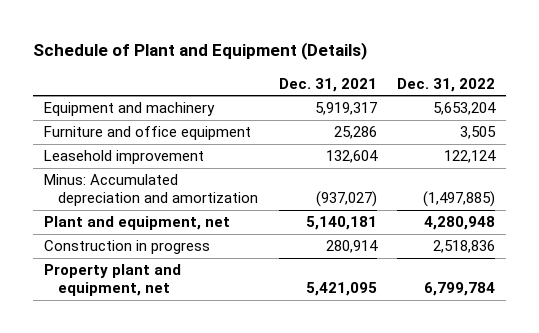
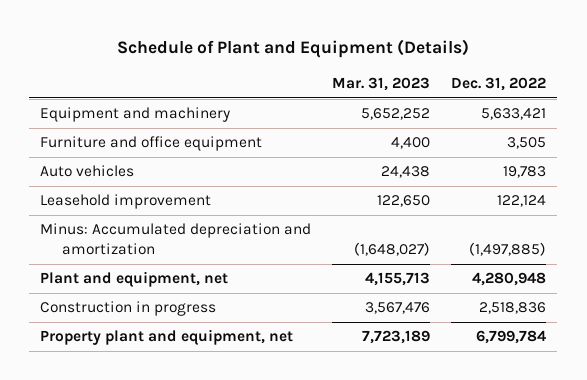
- | Dec. 31, 2021 | Dec. 31, 2022
+ | Mar. 31, 2023 | Dec. 31, 2022
- Equipment and machinery | 5,919,317 | 5,653,204
+ Equipment and machinery | 5,652,252 | 5,633,421
+ Auto vehicles | 24,438 | 19,783

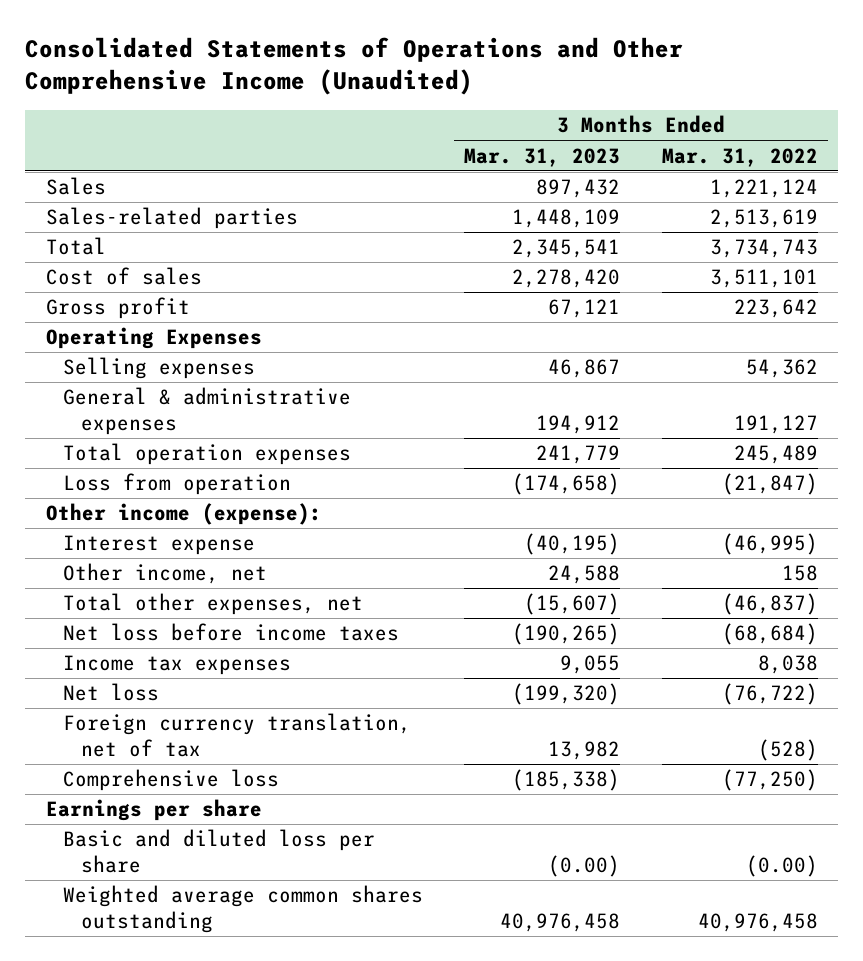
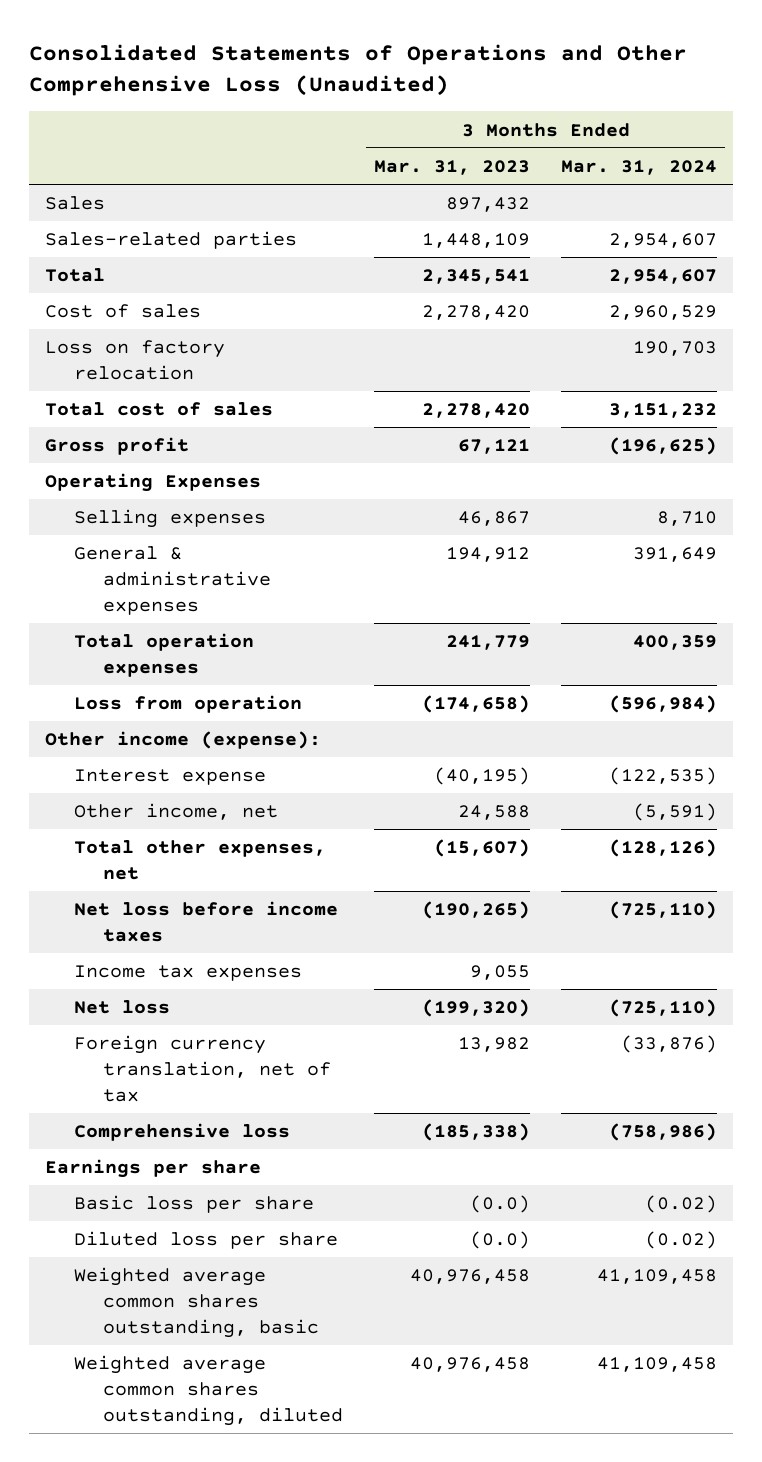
- Consolidated Statements of Operations and Other Comprehensive Income (Unaudited)
+ Consolidated Statements of Operations and Other Comprehensive Loss (Unaudited)
- | 3 Months Ended Mar. 31, 2023 | 3 Months Ended Mar. 31, 2022
+ | 3 Months Ended Mar. 31, 2023 | 3 Months Ended Mar. 31, 2024
+ Loss on factory relocation | | 190,703
+ Total cost of sales | 2,278,420 | 3,151,232
- Basic and diluted loss per share | (0.00) | (0.00)
- Weighted average common shares outstanding | 40,976,458 | 40,976,458
+ Basic loss per share | (0.0) | (0.02)
+ Diluted loss per share | (0.0) | (0.02)
+ Weighted average common shares outstanding, basic | 40,976,458 | 41,109,458
+ Weighted average common shares outstanding, diluted | 40,976,458 | 41,109,458

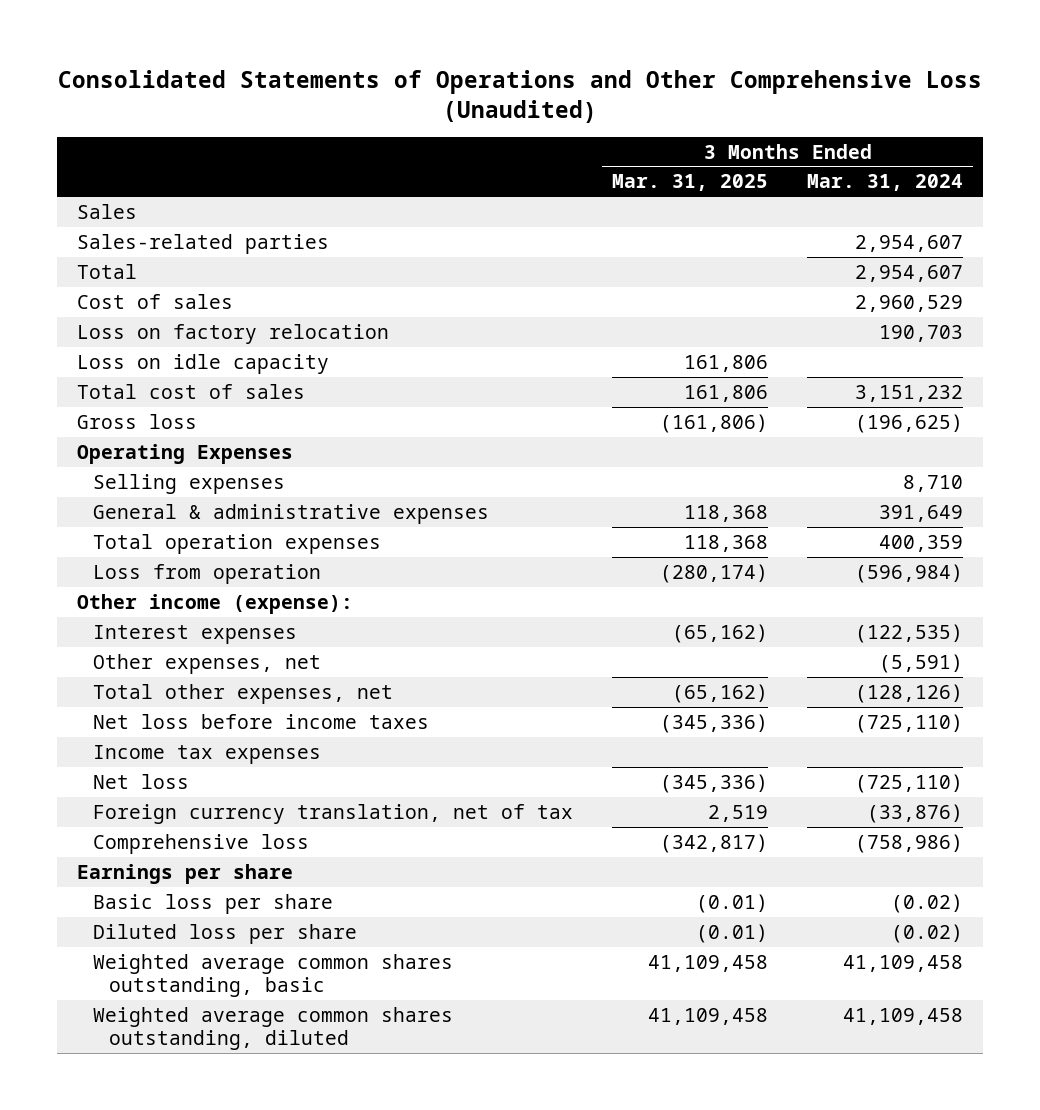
- | 3 Months Ended Mar. 31, 2023 | 3 Months Ended Mar. 31, 2024
+ | 3 Months Ended Mar. 31, 2025 | 3 Months Ended Mar. 31, 2024
+ Loss on idle capacity | 161,806 |
- Gross profit | 67,121 | (196,625)
+ Gross loss | (161,806) | (196,625)
- Interest expense | (40,195) | (122,535)
- Other income, net | 24,588 | (5,591)
+ Interest expenses | (65,162) | (122,535)
+ Other expenses, net | | (5,591)

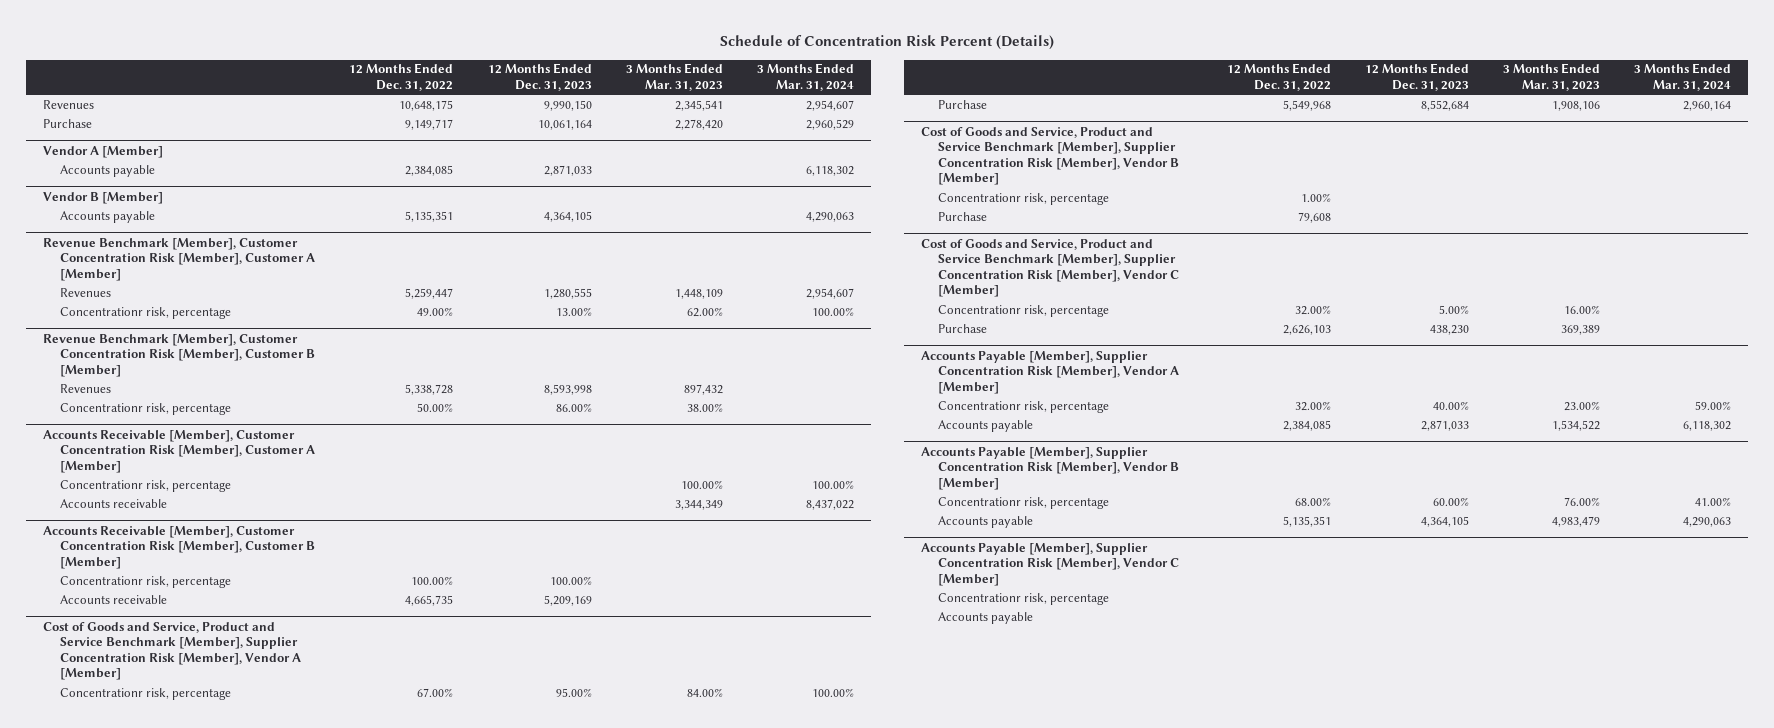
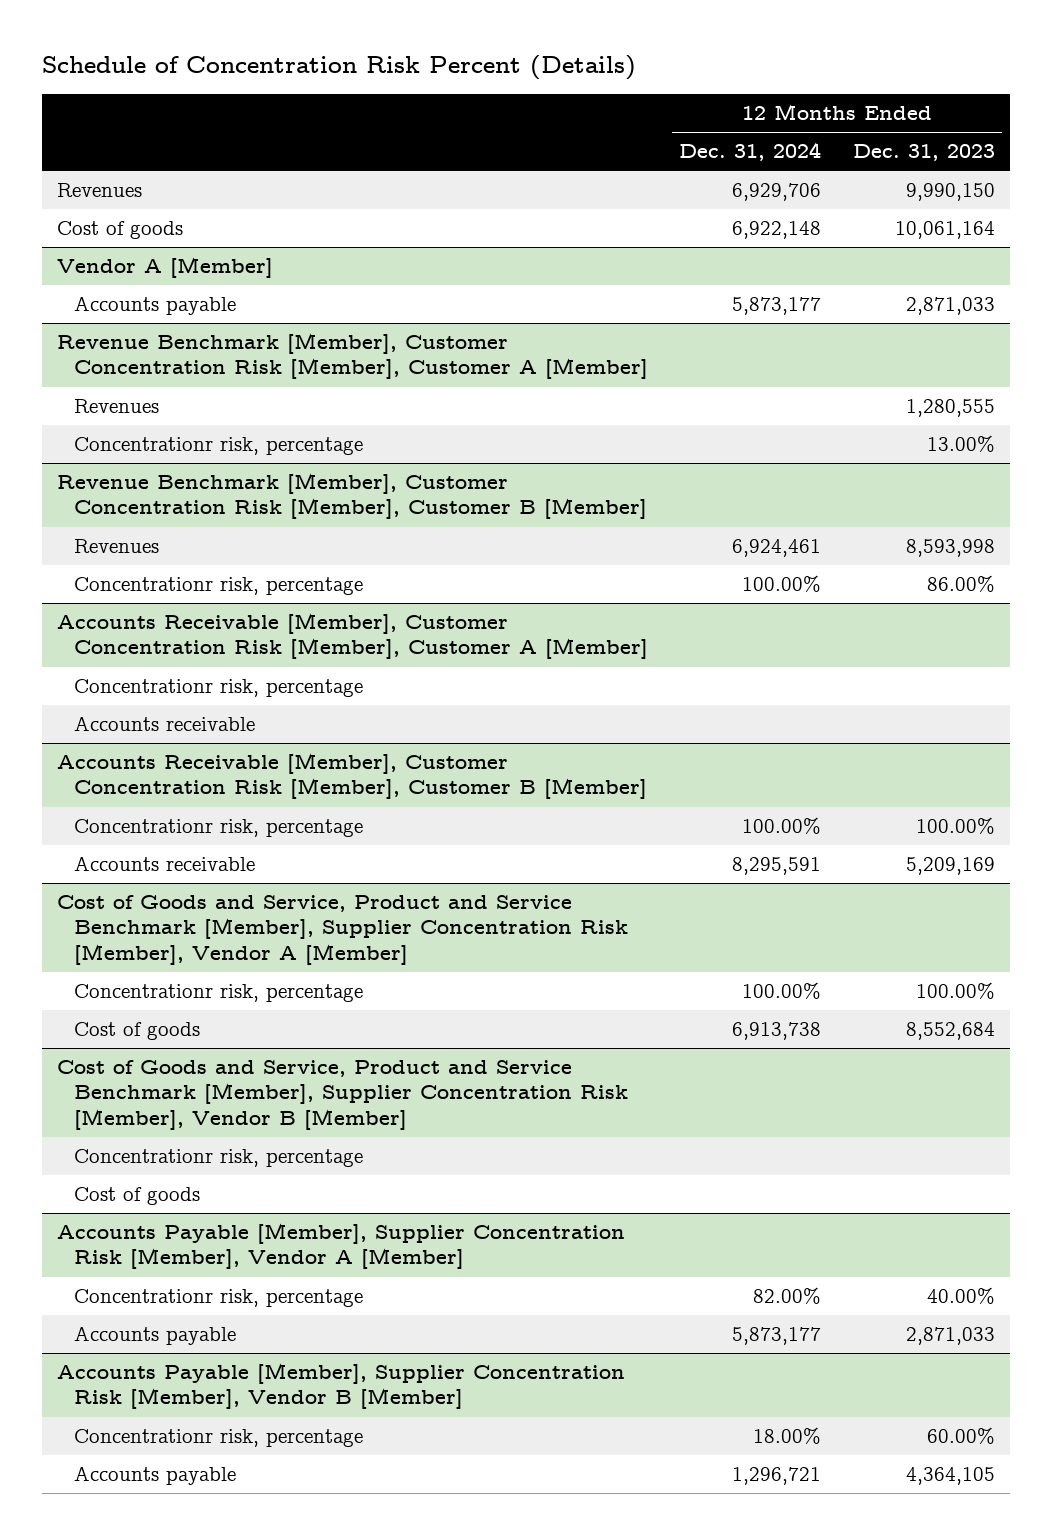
- | 12 Months Ended Dec. 31, 2022 | 12 Months Ended Dec. 31, 2023 | 3 Months Ended Mar. 31, 2023 | 3 Months Ended Mar. 31, 2024
+ | 12 Months Ended Dec. 31, 2024 | 12 Months Ended Dec. 31, 2023
- Purchase | 9,149,717 | 10,061,164 | 2,278,420 | 2,960,529
+ Cost of goods | 6,922,148 | 10,061,164
- Vendor B [Member]
- Accounts payable | 5,135,351 | 4,364,105 | | 4,290,063
@ Cost of Goods and Service, Product and Service Benchmark [Member], Supplier Concentration Risk [Member], Vendor A [Member]
- Concentrationr risk, percentage | 67.00% | 95.00% | 84.00% | 100.00%
- Purchase | 5,549,968 | 8,552,684 | 1,908,106 | 2,960,164
+ Concentrationr risk, percentage | 100.00% | 100.00%
+ Cost of goods | 6,913,738 | 8,552,684
@ Cost of Goods and Service, Product and Service Benchmark [Member], Supplier Concentration Risk [Member], Vendor B [Member]
- Purchase | 79,608 | | |
- Cost of Goods and Service, Product and Service Benchmark [Member], Supplier Concentration Risk [Member], Vendor C [Member]
- Concentrationr risk, percentage | 32.00% | 5.00% | 16.00% |
- Purchase | 2,626,103 | 438,230 | 369,389 |
@ Cost of Goods and Service, Product and Service Benchmark [Member], Supplier Concentration Risk [Member], Vendor B [Member]
+ Cost of goods
- Accounts Payable [Member], Supplier Concentration Risk [Member], Vendor C [Member]
- Concentrationr risk, percentage
- Accounts payable

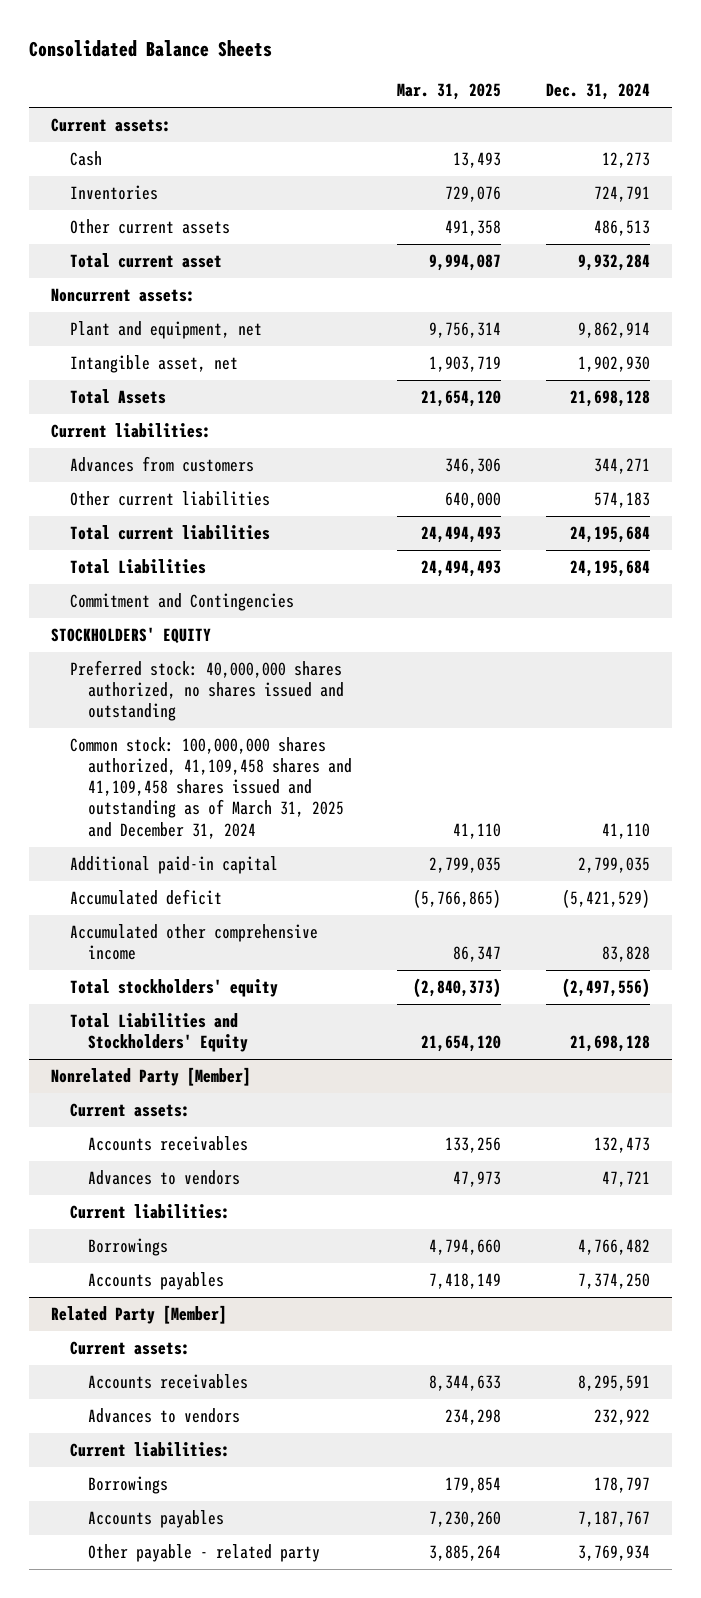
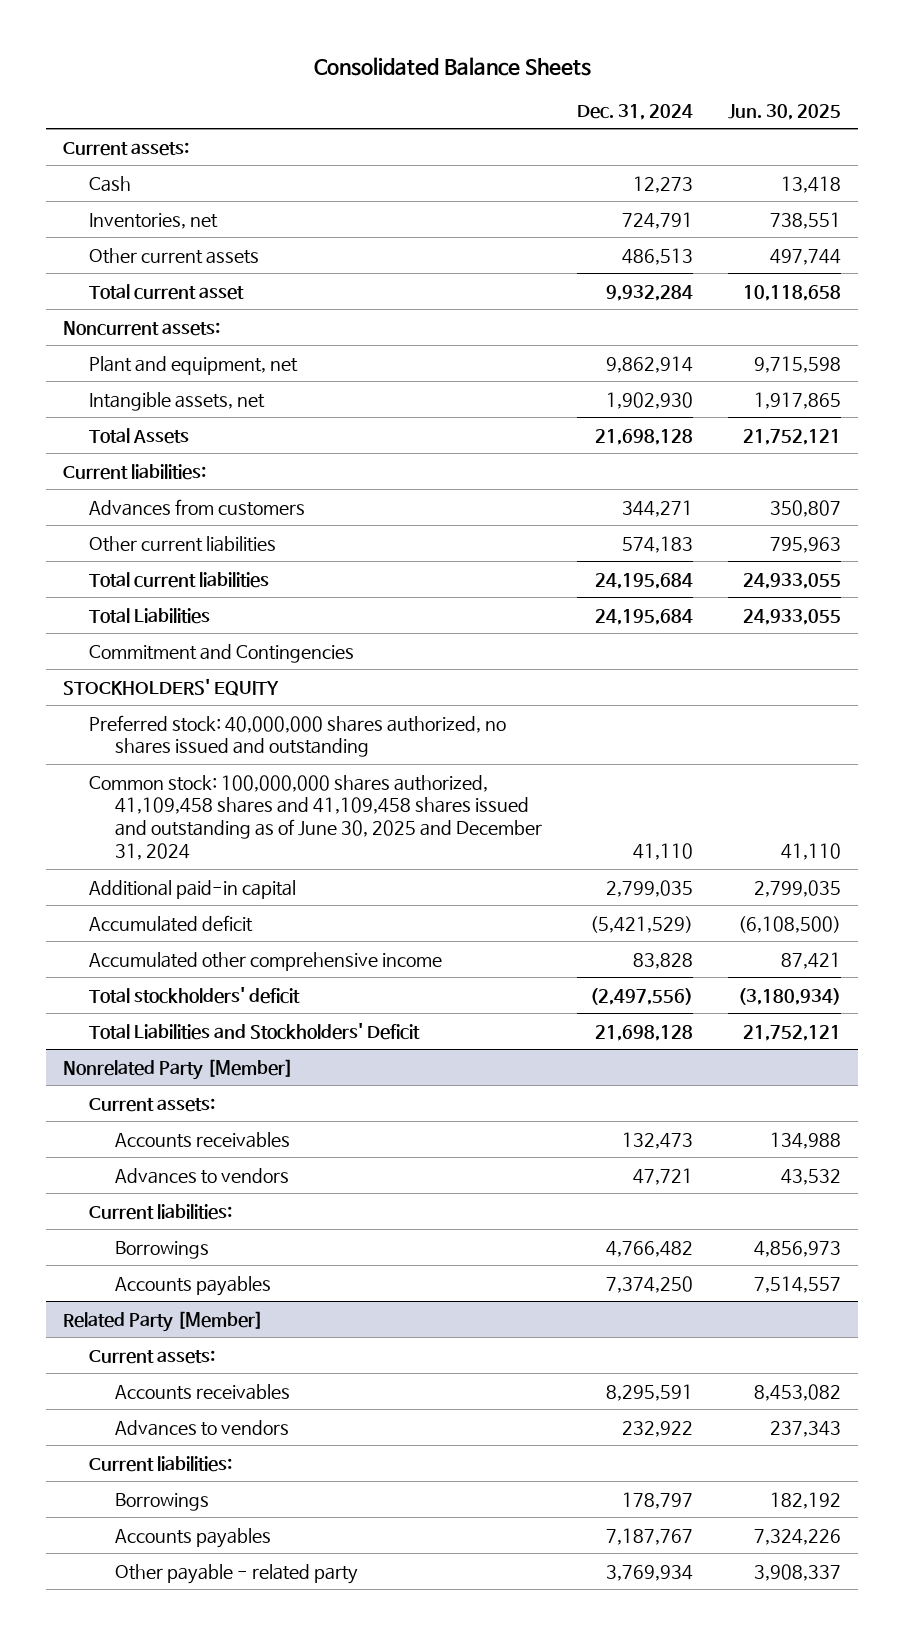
- | Mar. 31, 2025 | Dec. 31, 2024
+ | Dec. 31, 2024 | Jun. 30, 2025
- Inventories | 729,076 | 724,791
+ Inventories, net | 724,791 | 738,551
- Intangible asset, net | 1,903,719 | 1,902,930
+ Intangible assets, net | 1,902,930 | 1,917,865
- Common stock: 100,000,000 shares authorized, 41,109,458 shares and 41,109,458 shares issued and outstanding as of March 31, 2025 and December 31, 2024 | 41,110 | 41,110
+ Common stock: 100,000,000 shares authorized, 41,109,458 shares and 41,109,458 shares issued and outstanding as of June 30, 2025 and December 31, 2024 | 41,110 | 41,110
- Total stockholders' equity | (2,840,373) | (2,497,556)
- Total Liabilities and Stockholders' Equity | 21,654,120 | 21,698,128
+ Total stockholders' deficit | (2,497,556) | (3,180,934)
+ Total Liabilities and Stockholders' Deficit | 21,698,128 | 21,752,121

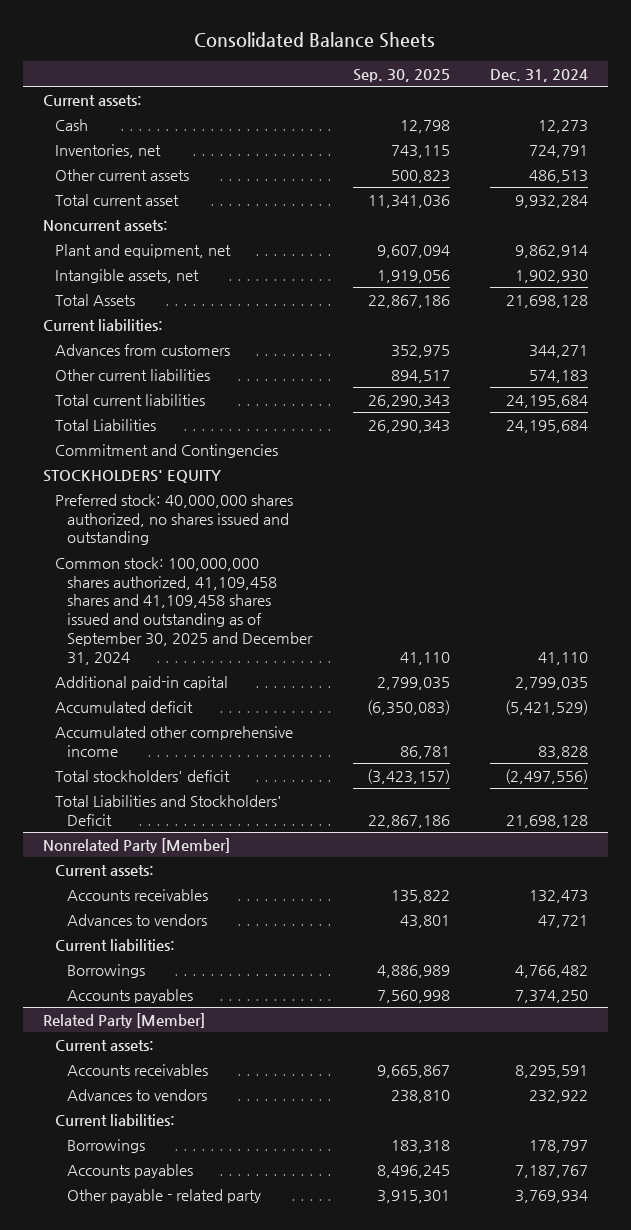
- | Dec. 31, 2024 | Jun. 30, 2025
+ | Sep. 30, 2025 | Dec. 31, 2024
- Common stock: 100,000,000 shares authorized, 41,109,458 shares and 41,109,458 shares issued and outstanding as of June 30, 2025 and December 31, 2024 | 41,110 | 41,110
+ Common stock: 100,000,000 shares authorized, 41,109,458 shares and 41,109,458 shares issued and outstanding as of September 30, 2025 and December 31, 2024 | 41,110 | 41,110

